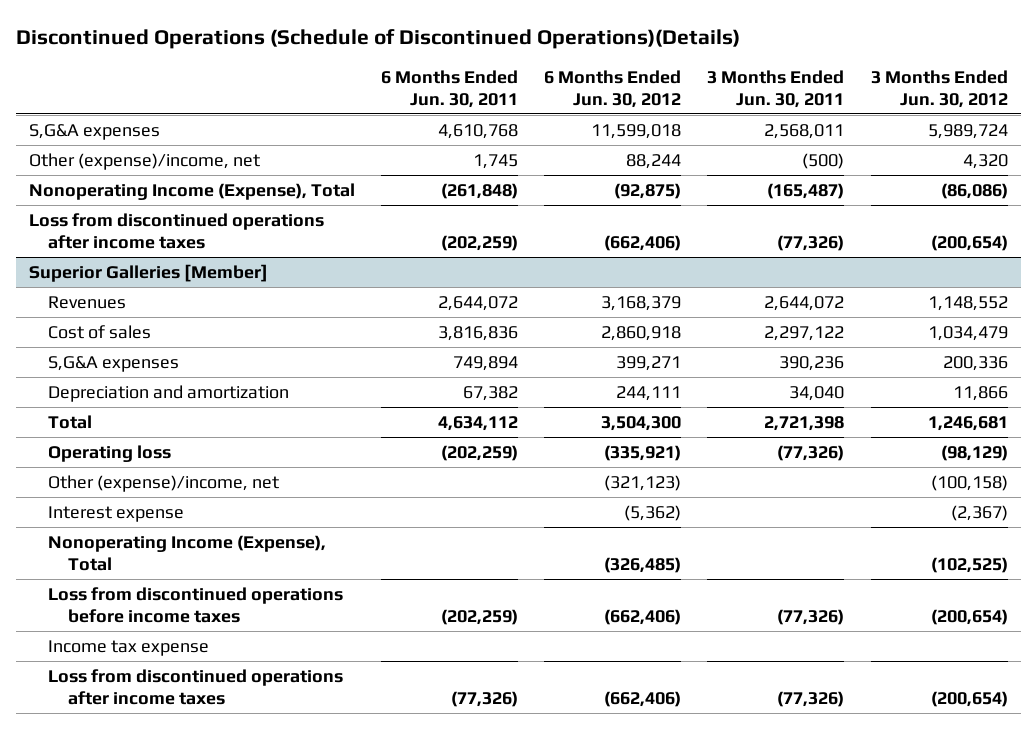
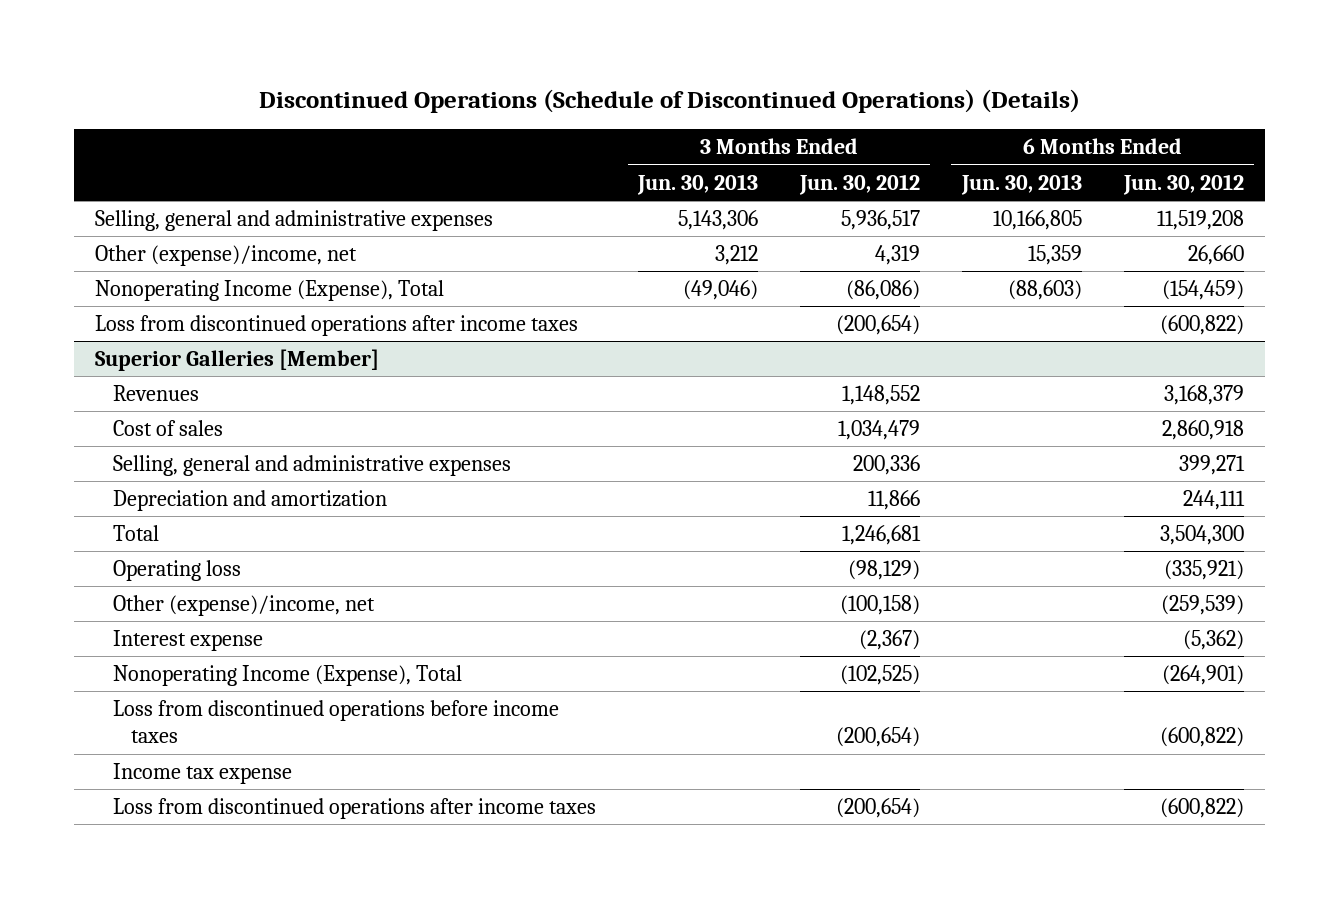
- Discontinued Operations (Schedule of Discontinued Operations)(Details)
+ Discontinued Operations (Schedule of Discontinued Operations) (Details)
- | 6 Months Ended Jun. 30, 2011 | 6 Months Ended Jun. 30, 2012 | 3 Months Ended Jun. 30, 2011 | 3 Months Ended Jun. 30, 2012
+ | 3 Months Ended Jun. 30, 2013 | 3 Months Ended Jun. 30, 2012 | 6 Months Ended Jun. 30, 2013 | 6 Months Ended Jun. 30, 2012
- S,G&A expenses | 4,610,768 | 11,599,018 | 2,568,011 | 5,989,724
- Other (expense)/income, net | 1,745 | 88,244 | (500) | 4,320
- Nonoperating Income (Expense), Total | (261,848) | (92,875) | (165,487) | (86,086)
- Loss from discontinued operations after income taxes | (202,259) | (662,406) | (77,326) | (200,654)
+ Selling, general and administrative expenses | 5,143,306 | 5,936,517 | 10,166,805 | 11,519,208
+ Other (expense)/income, net | 3,212 | 4,319 | 15,359 | 26,660
+ Nonoperating Income (Expense), Total | (49,046) | (86,086) | (88,603) | (154,459)
+ Loss from discontinued operations after income taxes | | (200,654) | | (600,822)
@ Superior Galleries [Member]
- S,G&A expenses | 749,894 | 399,271 | 390,236 | 200,336
+ Selling, general and administrative expenses | | 200,336 | | 399,271
- Other (expense)/income, net | | (321,123) | | (100,158)
+ Other (expense)/income, net | | (100,158) | | (259,539)
- Nonoperating Income (Expense), Total | | (326,485) | | (102,525)
- Loss from discontinued operations before income taxes | (202,259) | (662,406) | (77,326) | (200,654)
+ Nonoperating Income (Expense), Total | | (102,525) | | (264,901)
+ Loss from discontinued operations before income taxes | | (200,654) | | (600,822)
- Loss from discontinued operations after income taxes | (77,326) | (662,406) | (77,326) | (200,654)
+ Loss from discontinued operations after income taxes | | (200,654) | | (600,822)

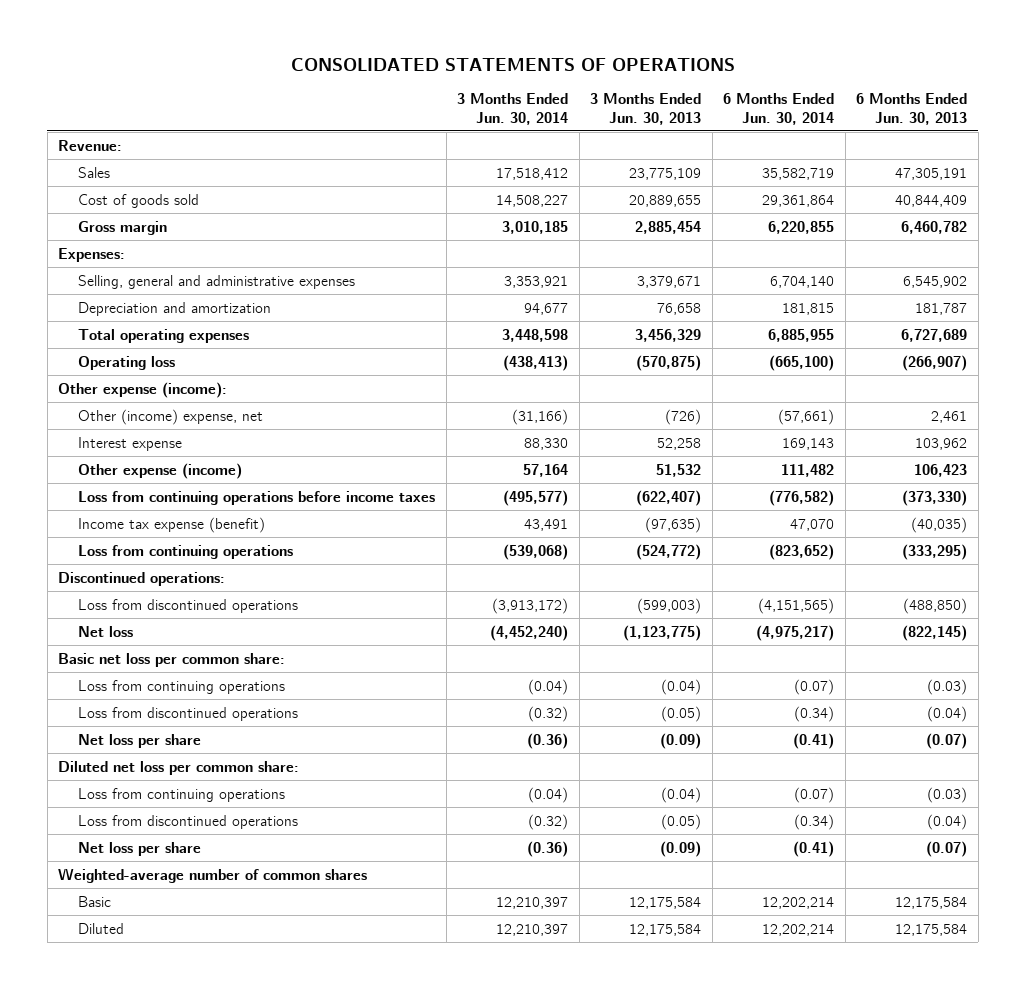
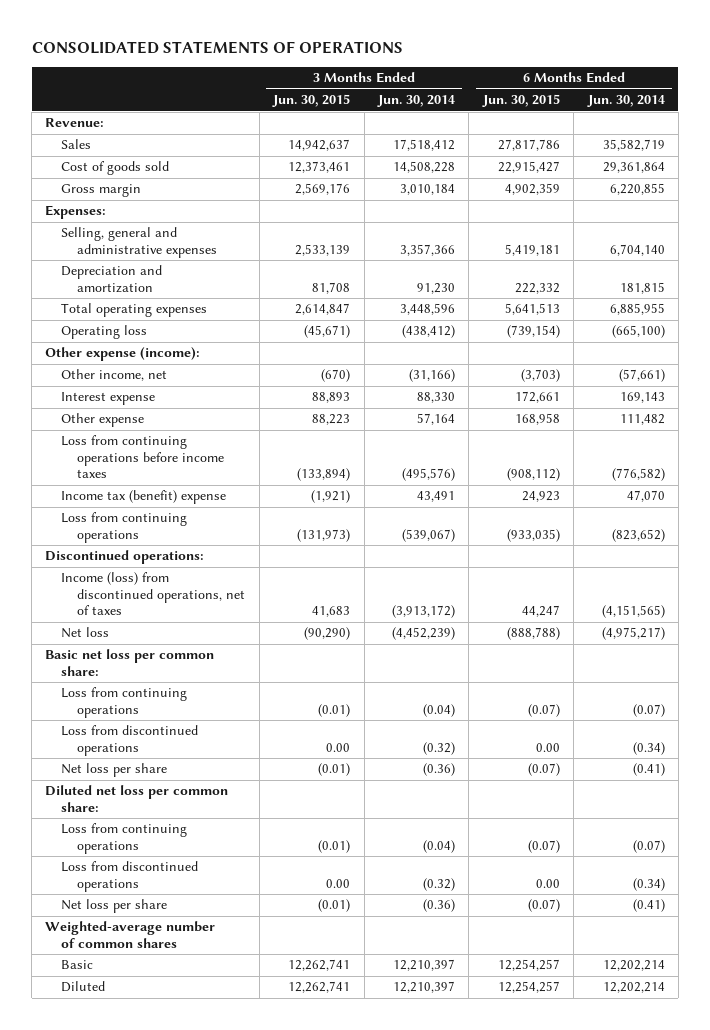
- | 3 Months Ended Jun. 30, 2014 | 3 Months Ended Jun. 30, 2013 | 6 Months Ended Jun. 30, 2014 | 6 Months Ended Jun. 30, 2013
+ | 3 Months Ended Jun. 30, 2015 | 3 Months Ended Jun. 30, 2014 | 6 Months Ended Jun. 30, 2015 | 6 Months Ended Jun. 30, 2014
- Cost of goods sold | 14,508,227 | 20,889,655 | 29,361,864 | 40,844,409
- Gross margin | 3,010,185 | 2,885,454 | 6,220,855 | 6,460,782
+ Cost of goods sold | 12,373,461 | 14,508,228 | 22,915,427 | 29,361,864
+ Gross margin | 2,569,176 | 3,010,184 | 4,902,359 | 6,220,855
- Selling, general and administrative expenses | 3,353,921 | 3,379,671 | 6,704,140 | 6,545,902
- Depreciation and amortization | 94,677 | 76,658 | 181,815 | 181,787
- Total operating expenses | 3,448,598 | 3,456,329 | 6,885,955 | 6,727,689
- Operating loss | (438,413) | (570,875) | (665,100) | (266,907)
+ Selling, general and administrative expenses | 2,533,139 | 3,357,366 | 5,419,181 | 6,704,140
+ Depreciation and amortization | 81,708 | 91,230 | 222,332 | 181,815
+ Total operating expenses | 2,614,847 | 3,448,596 | 5,641,513 | 6,885,955
+ Operating loss | (45,671) | (438,412) | (739,154) | (665,100)
- Other (income) expense, net | (31,166) | (726) | (57,661) | 2,461
+ Other income, net | (670) | (31,166) | (3,703) | (57,661)
- Other expense (income) | 57,164 | 51,532 | 111,482 | 106,423
- Loss from continuing operations before income taxes | (495,577) | (622,407) | (776,582) | (373,330)
- Income tax expense (benefit) | 43,491 | (97,635) | 47,070 | (40,035)
- Loss from continuing operations | (539,068) | (524,772) | (823,652) | (333,295)
+ Other expense | 88,223 | 57,164 | 168,958 | 111,482
+ Loss from continuing operations before income taxes | (133,894) | (495,576) | (908,112) | (776,582)
+ Income tax (benefit) expense | (1,921) | 43,491 | 24,923 | 47,070
+ Loss from continuing operations | (131,973) | (539,067) | (933,035) | (823,652)
- Loss from discontinued operations | (3,913,172) | (599,003) | (4,151,565) | (488,850)
- Net loss | (4,452,240) | (1,123,775) | (4,975,217) | (822,145)
+ Income (loss) from discontinued operations, net of taxes | 41,683 | (3,913,172) | 44,247 | (4,151,565)
+ Net loss | (90,290) | (4,452,239) | (888,788) | (4,975,217)

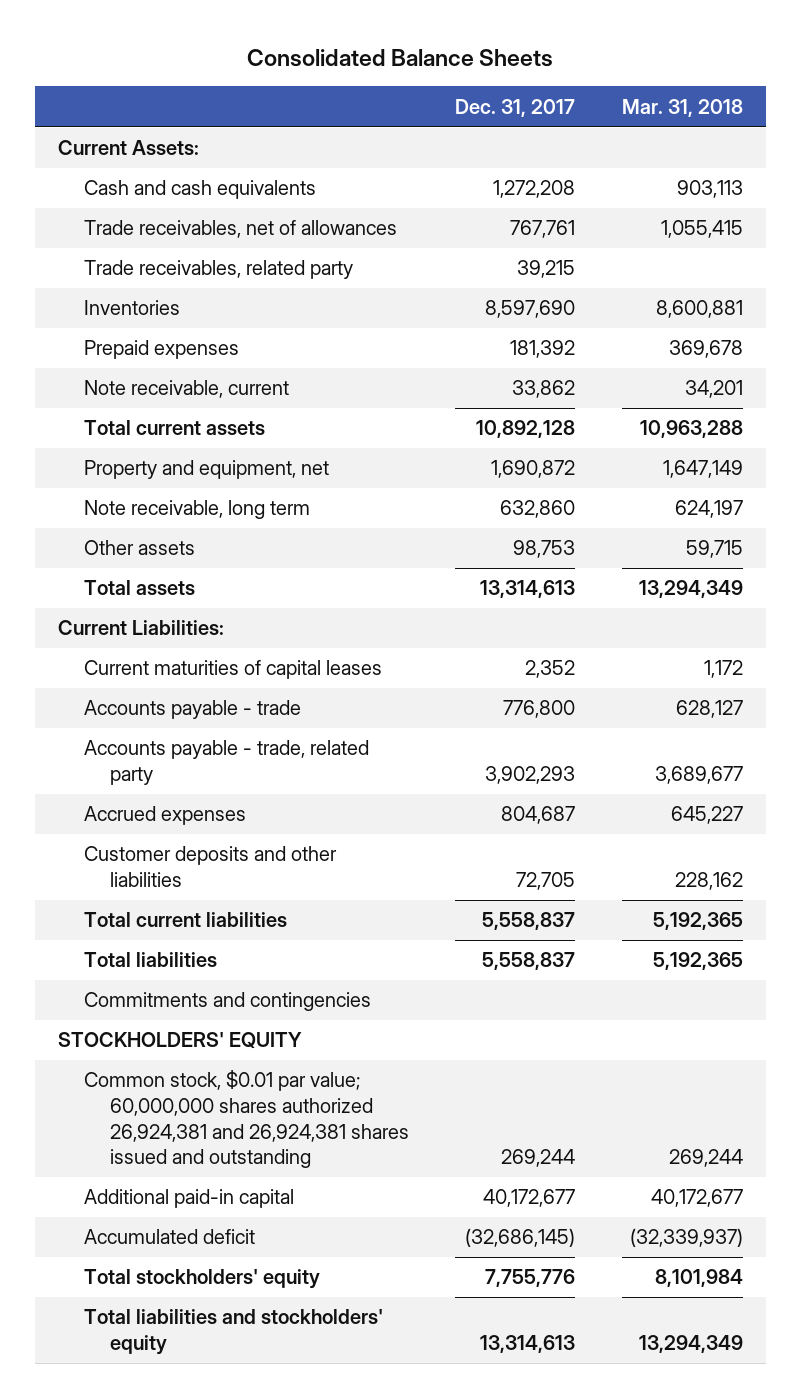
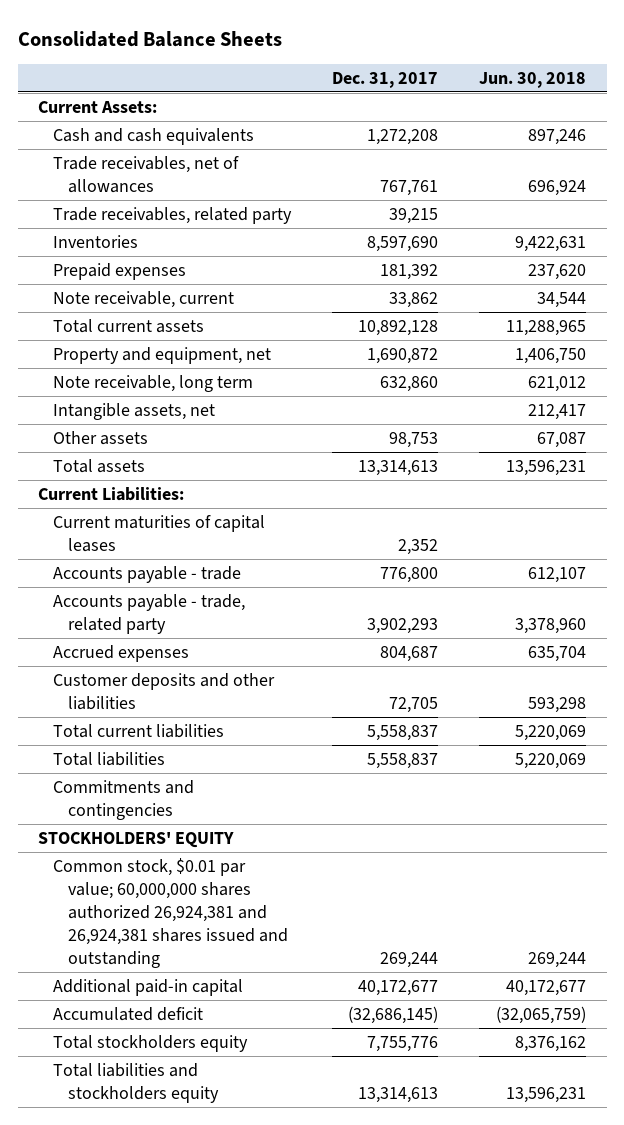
- | Dec. 31, 2017 | Mar. 31, 2018
+ | Dec. 31, 2017 | Jun. 30, 2018
+ Intangible assets, net | | 212,417
- Total stockholders' equity | 7,755,776 | 8,101,984
- Total liabilities and stockholders' equity | 13,314,613 | 13,294,349
+ Total stockholders equity | 7,755,776 | 8,376,162
+ Total liabilities and stockholders equity | 13,314,613 | 13,596,231

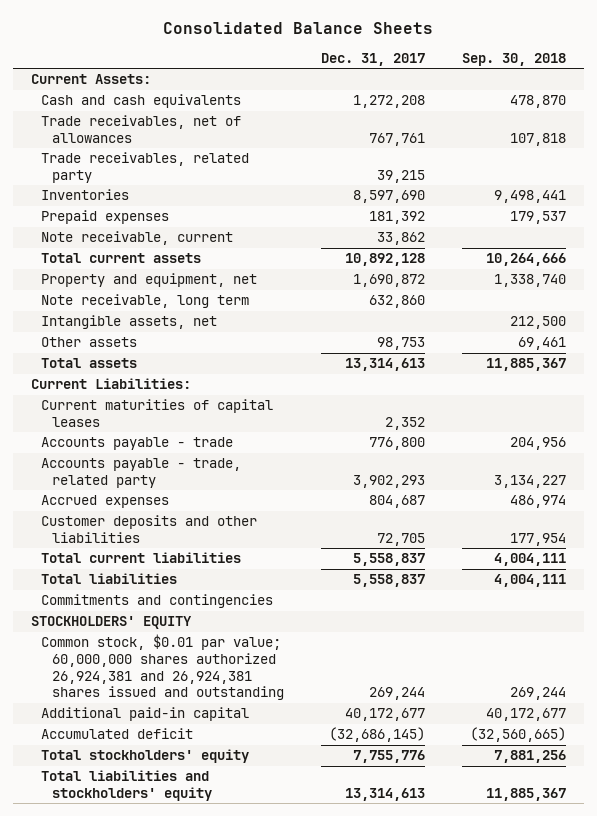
- | Dec. 31, 2017 | Jun. 30, 2018
+ | Dec. 31, 2017 | Sep. 30, 2018
- Total stockholders equity | 7,755,776 | 8,376,162
- Total liabilities and stockholders equity | 13,314,613 | 13,596,231
+ Total stockholders' equity | 7,755,776 | 7,881,256
+ Total liabilities and stockholders' equity | 13,314,613 | 11,885,367

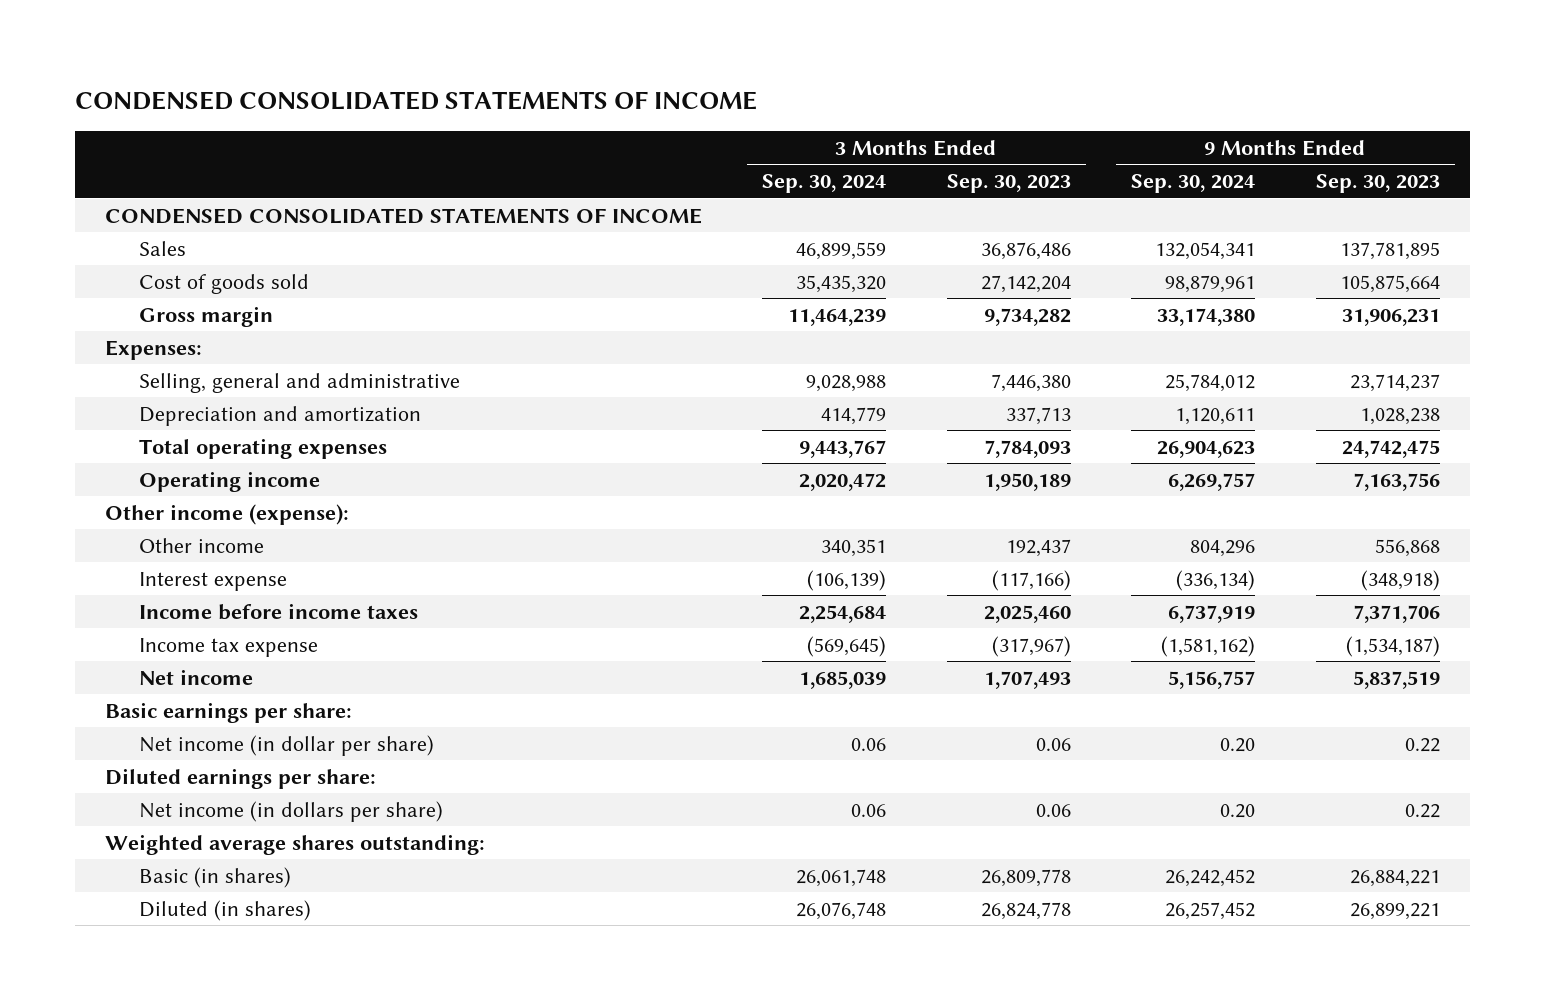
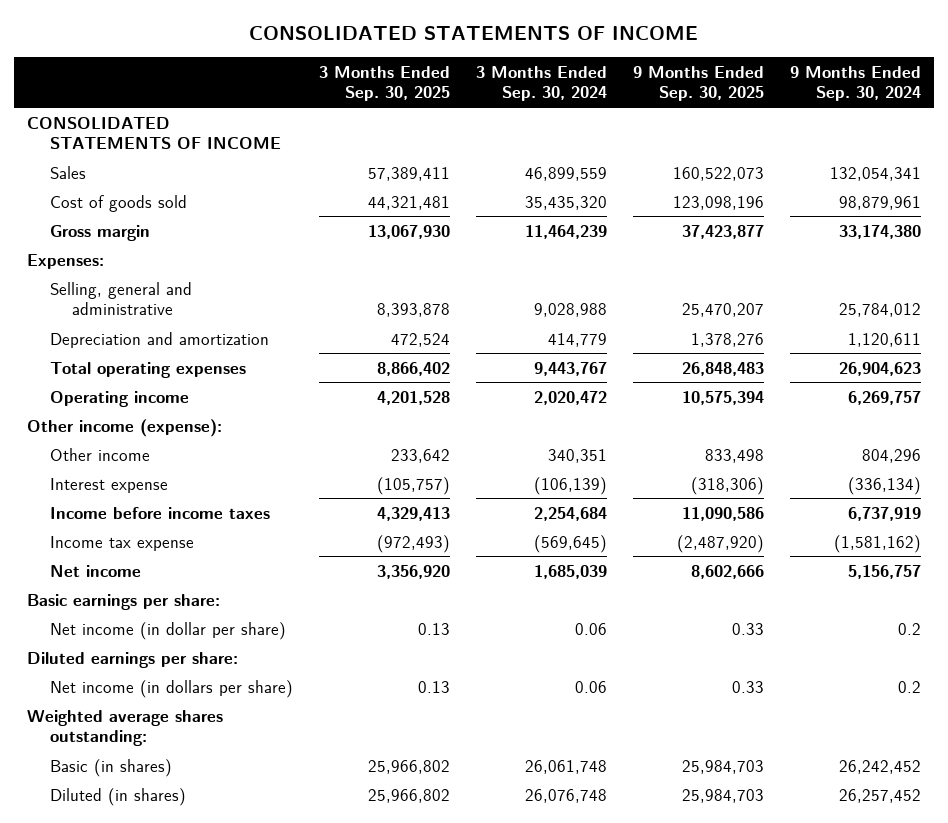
- CONDENSED CONSOLIDATED STATEMENTS OF INCOME
+ CONSOLIDATED STATEMENTS OF INCOME
- | 3 Months Ended Sep. 30, 2024 | 3 Months Ended Sep. 30, 2023 | 9 Months Ended Sep. 30, 2024 | 9 Months Ended Sep. 30, 2023
+ | 3 Months Ended Sep. 30, 2025 | 3 Months Ended Sep. 30, 2024 | 9 Months Ended Sep. 30, 2025 | 9 Months Ended Sep. 30, 2024
- CONDENSED CONSOLIDATED STATEMENTS OF INCOME
+ CONSOLIDATED STATEMENTS OF INCOME
- Net income (in dollar per share) | 0.06 | 0.06 | 0.20 | 0.22
+ Net income (in dollar per share) | 0.13 | 0.06 | 0.33 | 0.2
- Net income (in dollars per share) | 0.06 | 0.06 | 0.20 | 0.22
+ Net income (in dollars per share) | 0.13 | 0.06 | 0.33 | 0.2

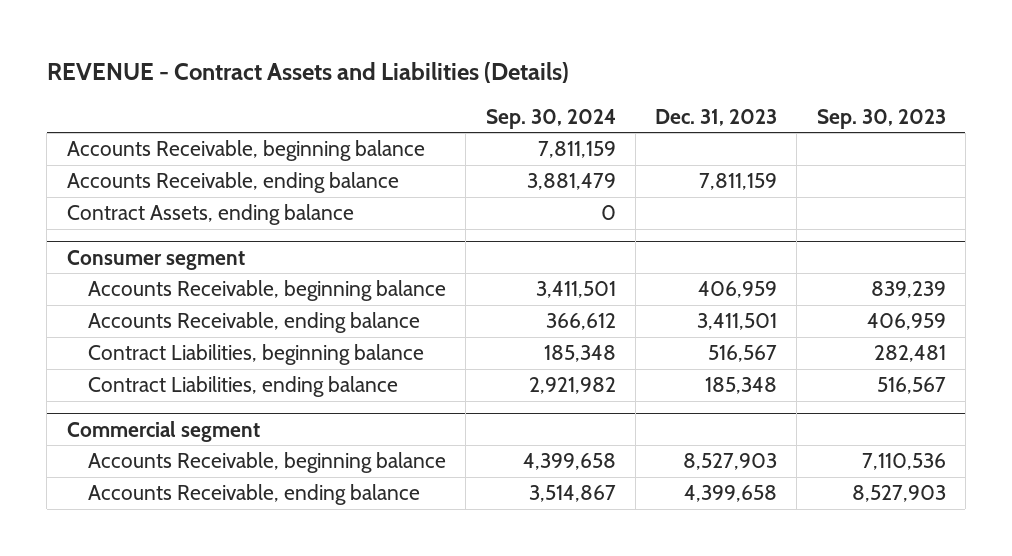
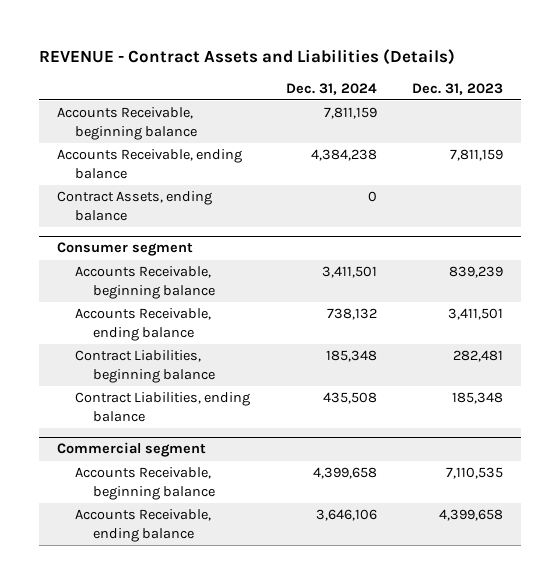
- | Sep. 30, 2024 | Dec. 31, 2023 | Sep. 30, 2023
+ | Dec. 31, 2024 | Dec. 31, 2023
@ Consumer segment
- Accounts Receivable, beginning balance | 3,411,501 | 406,959 | 839,239
+ Accounts Receivable, beginning balance | 3,411,501 | 839,239
- Contract Liabilities, beginning balance | 185,348 | 516,567 | 282,481
+ Contract Liabilities, beginning balance | 185,348 | 282,481
@ Commercial segment
- Accounts Receivable, beginning balance | 4,399,658 | 8,527,903 | 7,110,536
+ Accounts Receivable, beginning balance | 4,399,658 | 7,110,535

